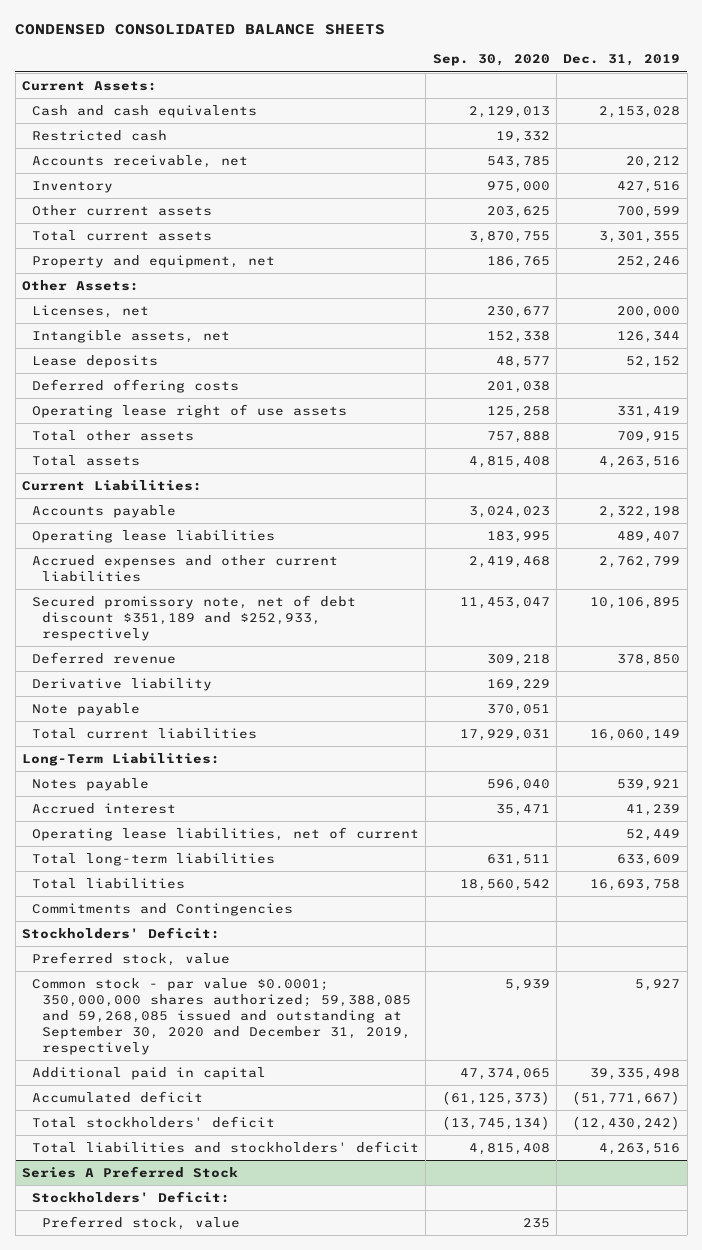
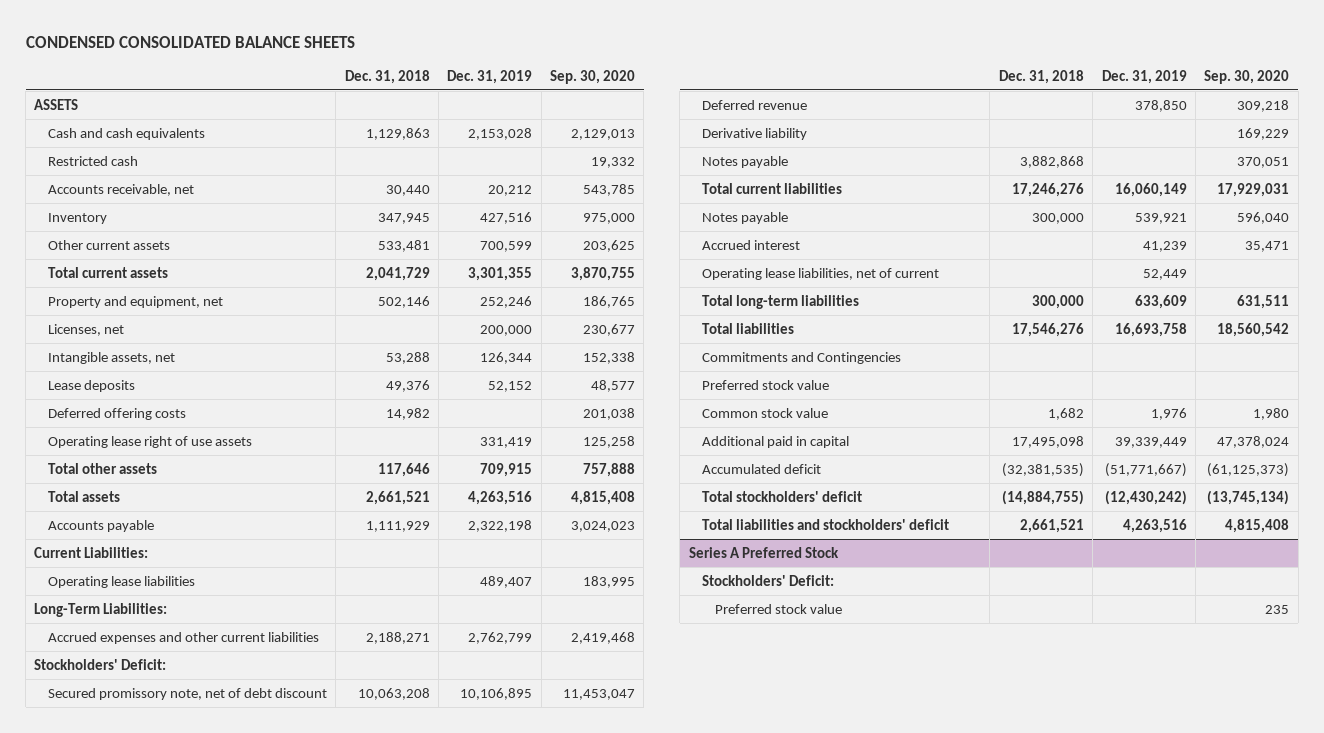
- | Sep. 30, 2020 | Dec. 31, 2019
+ | Dec. 31, 2018 | Dec. 31, 2019 | Sep. 30, 2020
- Current Assets:
+ ASSETS
- Other Assets:
moved down: Current Liabilities:
moved up: Long-Term Liabilities:
- Secured promissory note, net of debt discount $351,189 and $252,933, respectively | 11,453,047 | 10,106,895
moved up: Stockholders' Deficit:
+ Secured promissory note, net of debt discount | 10,063,208 | 10,106,895 | 11,453,047
- Note payable | 370,051 |
+ Notes payable | 3,882,868 | | 370,051
- Preferred stock, value
- Common stock - par value $0.0001; 350,000,000 shares authorized; 59,388,085 and 59,268,085 issued and outstanding at September 30, 2020 and December 31, 2019, respectively | 5,939 | 5,927
- Additional paid in capital | 47,374,065 | 39,335,498
+ Preferred stock value
+ Common stock value | 1,682 | 1,976 | 1,980
+ Additional paid in capital | 17,495,098 | 39,339,449 | 47,378,024
@ Series A Preferred Stock
- Preferred stock, value | 235 |
+ Preferred stock value | | | 235

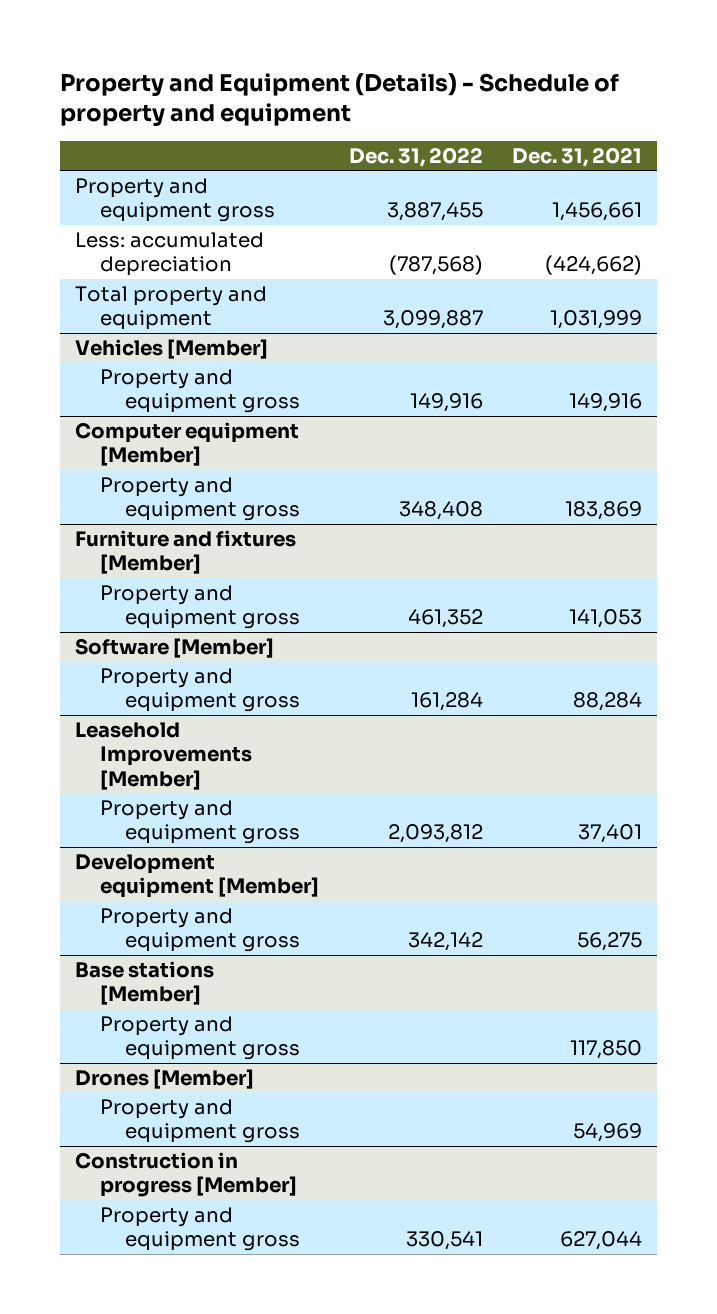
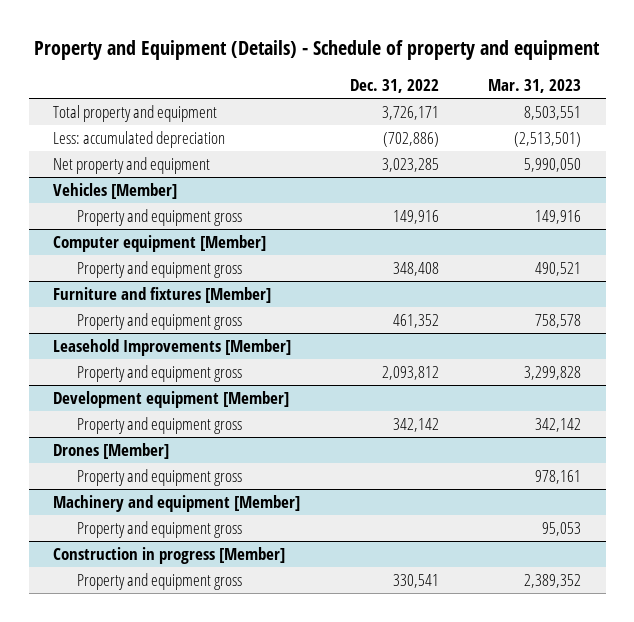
- | Dec. 31, 2022 | Dec. 31, 2021
+ | Dec. 31, 2022 | Mar. 31, 2023
- Property and equipment gross | 3,887,455 | 1,456,661
- Less: accumulated depreciation | (787,568) | (424,662)
- Total property and equipment | 3,099,887 | 1,031,999
+ Total property and equipment | 3,726,171 | 8,503,551
+ Less: accumulated depreciation | (702,886) | (2,513,501)
+ Net property and equipment | 3,023,285 | 5,990,050
- Software [Member]
- Property and equipment gross | 161,284 | 88,284
- Base stations [Member]
- Property and equipment gross | | 117,850
+ Machinery and equipment [Member]
+ Property and equipment gross | | 95,053

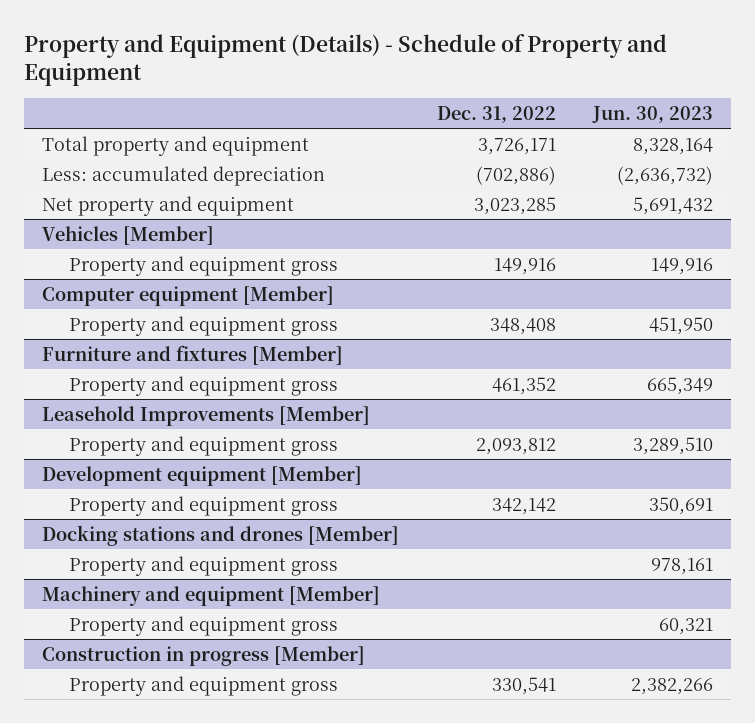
- Property and Equipment (Details) - Schedule of property and equipment
+ Property and Equipment (Details) - Schedule of Property and Equipment
- | Dec. 31, 2022 | Mar. 31, 2023
+ | Dec. 31, 2022 | Jun. 30, 2023
- Drones [Member]
+ Docking stations and drones [Member]

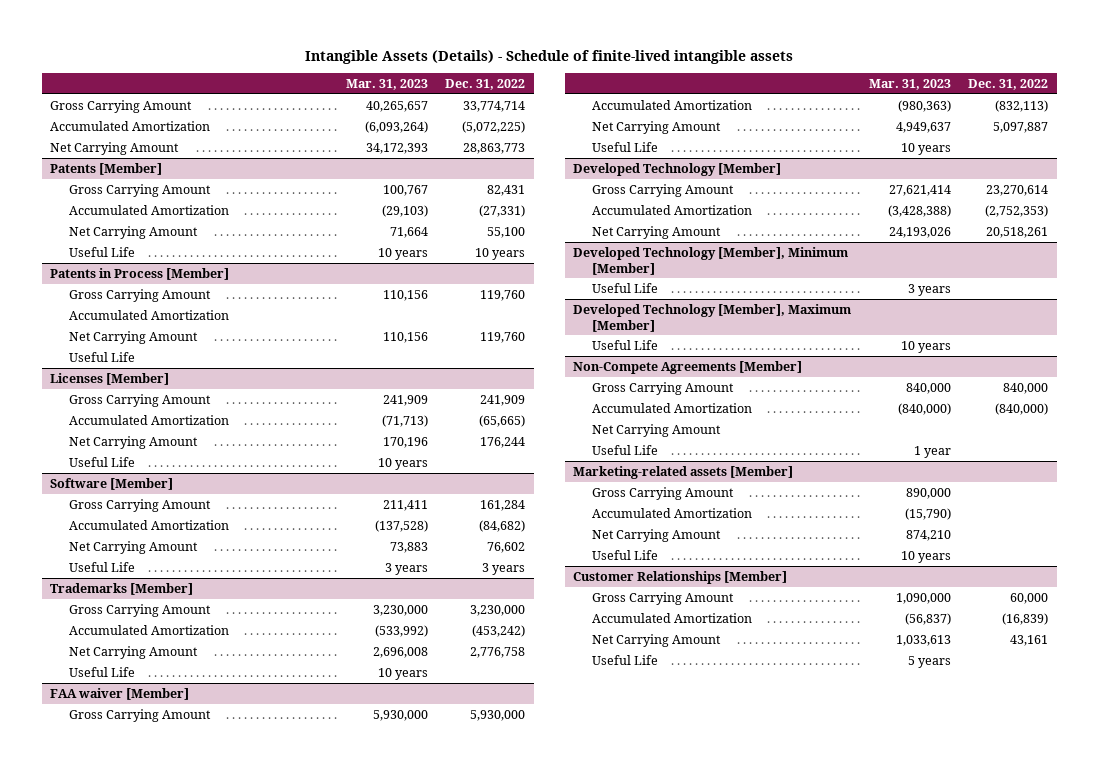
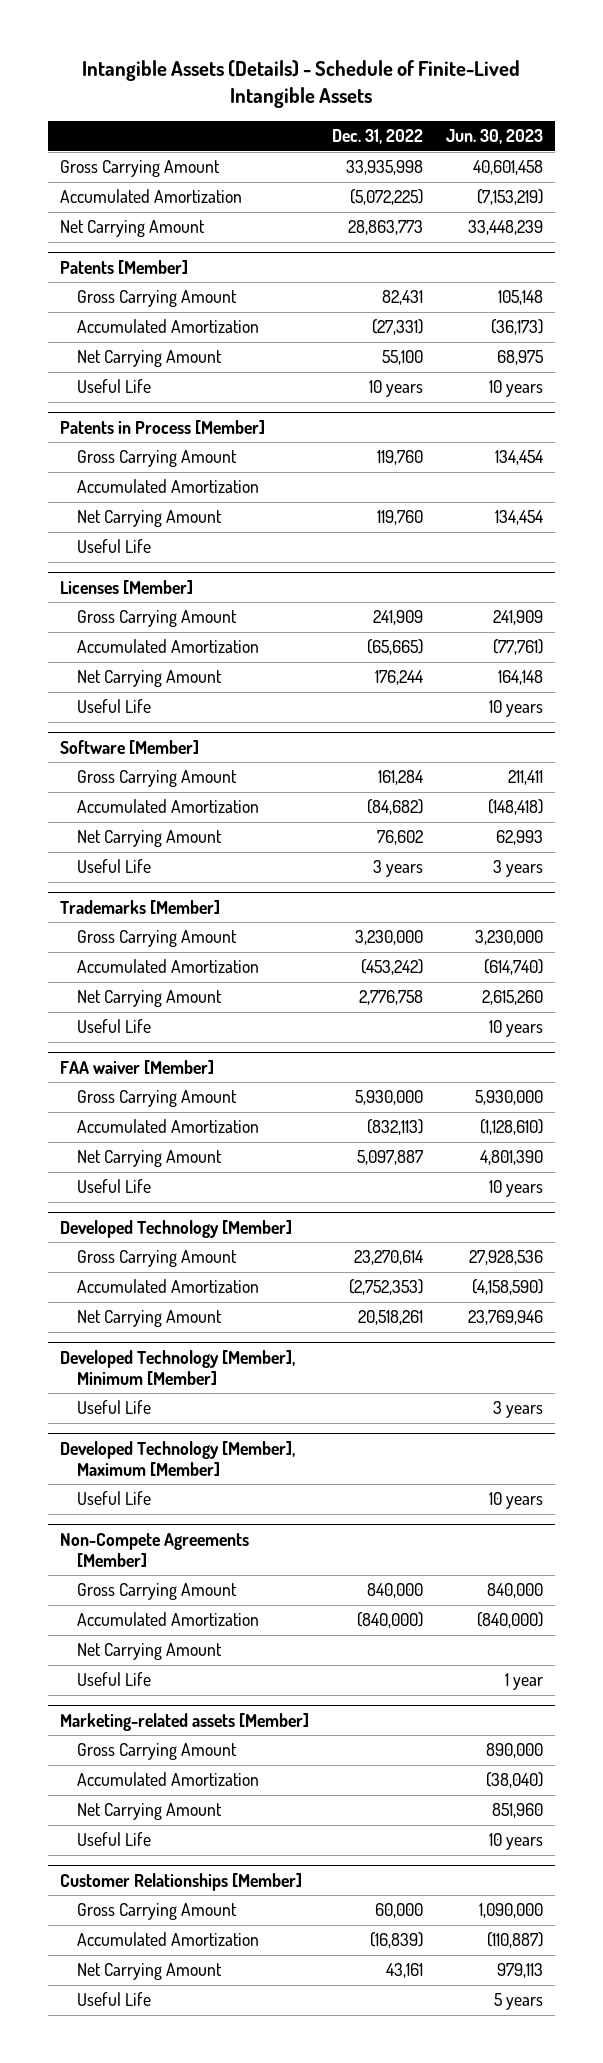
- Intangible Assets (Details) - Schedule of finite-lived intangible assets
+ Intangible Assets (Details) - Schedule of Finite-Lived Intangible Assets
- | Mar. 31, 2023 | Dec. 31, 2022
+ | Dec. 31, 2022 | Jun. 30, 2023
- Gross Carrying Amount | 40,265,657 | 33,774,714
+ Gross Carrying Amount | 33,935,998 | 40,601,458

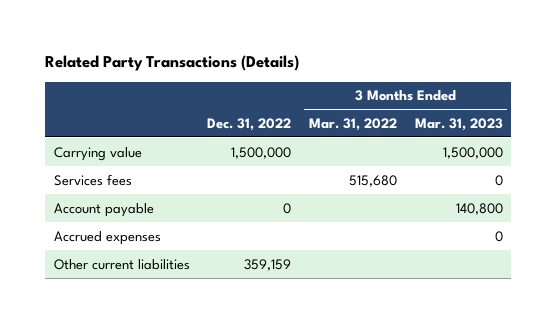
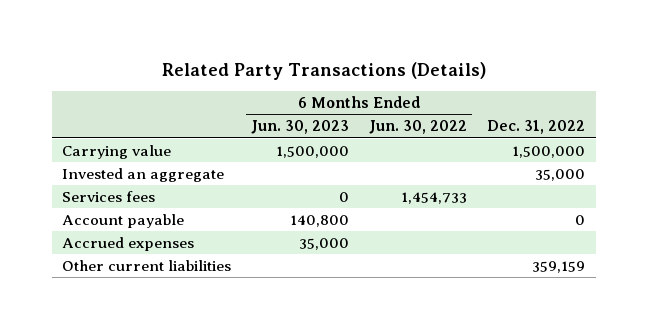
- | Dec. 31, 2022 | 3 Months Ended Mar. 31, 2022 | 3 Months Ended Mar. 31, 2023
+ | 6 Months Ended Jun. 30, 2023 | 6 Months Ended Jun. 30, 2022 | Dec. 31, 2022
+ Invested an aggregate | | | 35,000

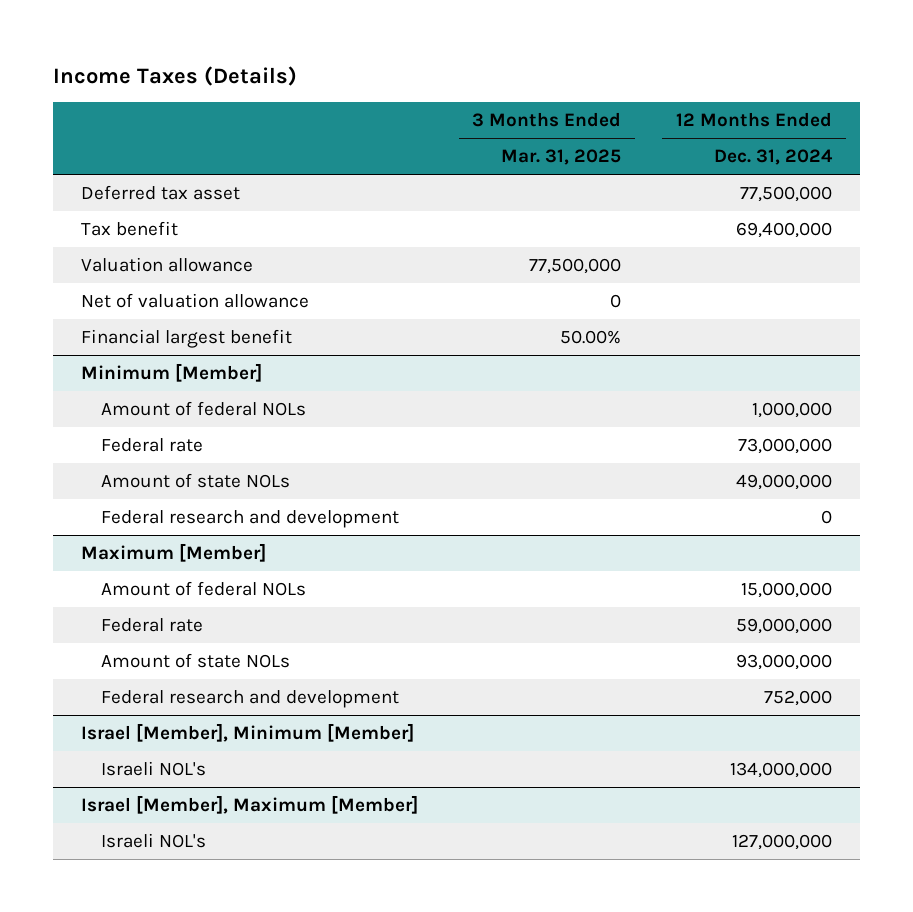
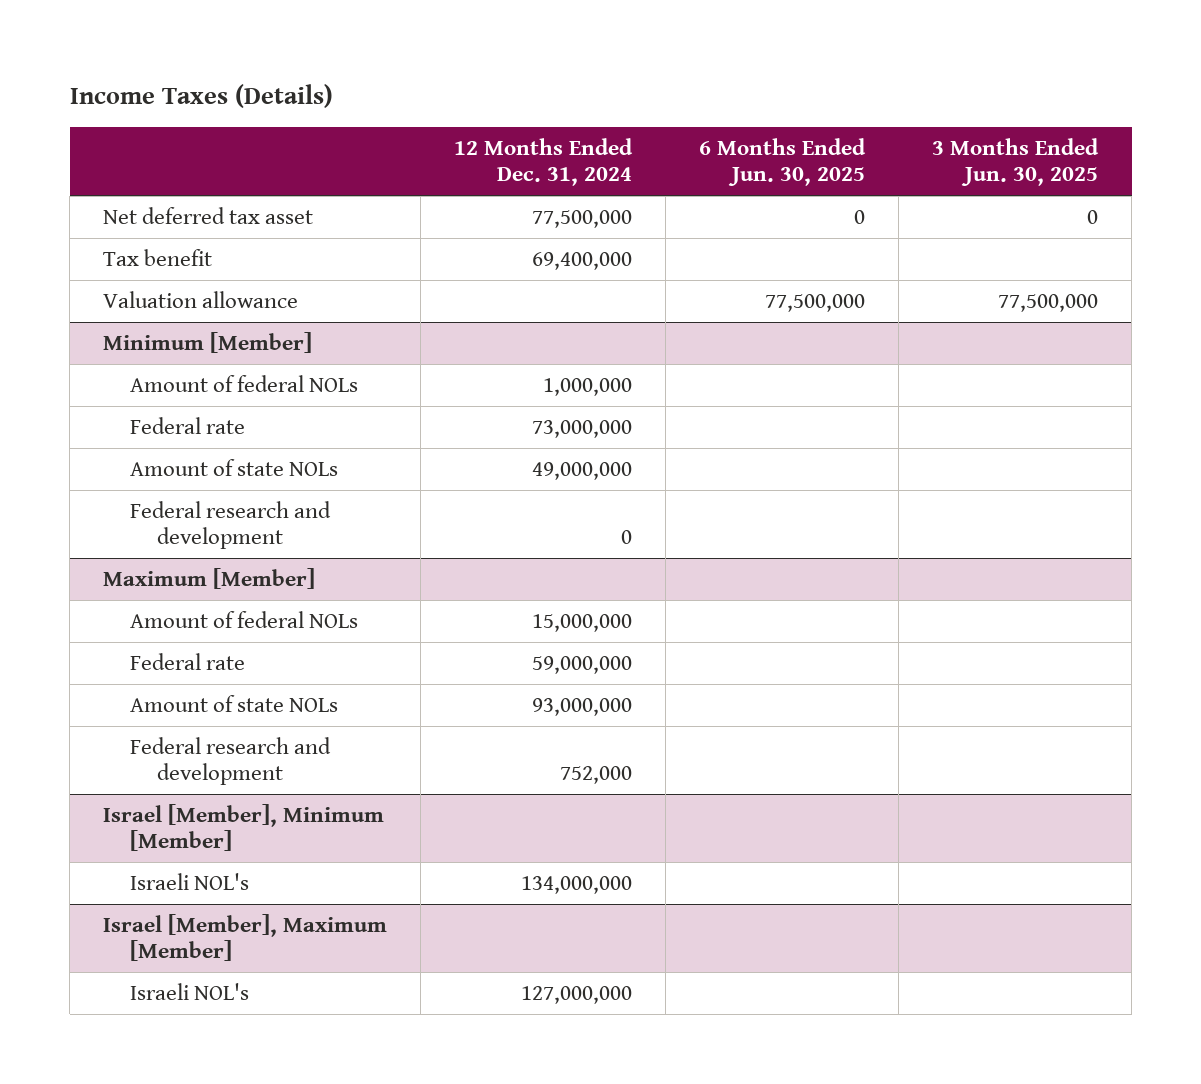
- | 3 Months Ended Mar. 31, 2025 | 12 Months Ended Dec. 31, 2024
+ | 12 Months Ended Dec. 31, 2024 | 6 Months Ended Jun. 30, 2025 | 3 Months Ended Jun. 30, 2025
- Deferred tax asset | | 77,500,000
+ Net deferred tax asset | 77,500,000 | 0 | 0
- Net of valuation allowance | 0 |
- Financial largest benefit | 50.00% |

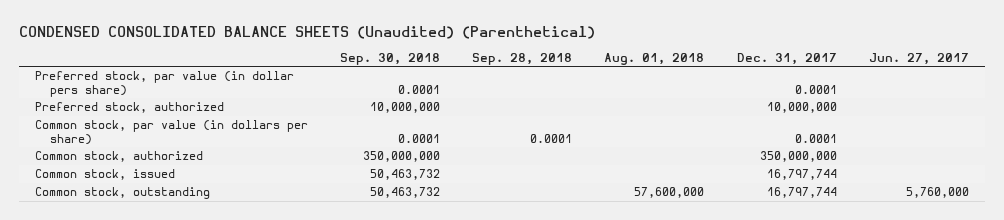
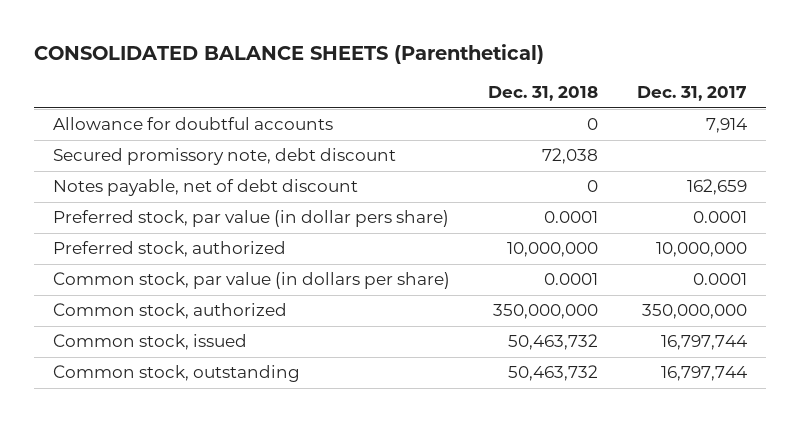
- CONDENSED CONSOLIDATED BALANCE SHEETS (Unaudited) (Parenthetical)
+ CONSOLIDATED BALANCE SHEETS (Parenthetical)
- | Sep. 30, 2018 | Sep. 28, 2018 | Aug. 01, 2018 | Dec. 31, 2017 | Jun. 27, 2017
+ | Dec. 31, 2018 | Dec. 31, 2017
+ Allowance for doubtful accounts | 0 | 7,914
+ Secured promissory note, debt discount | 72,038 |
+ Notes payable, net of debt discount | 0 | 162,659

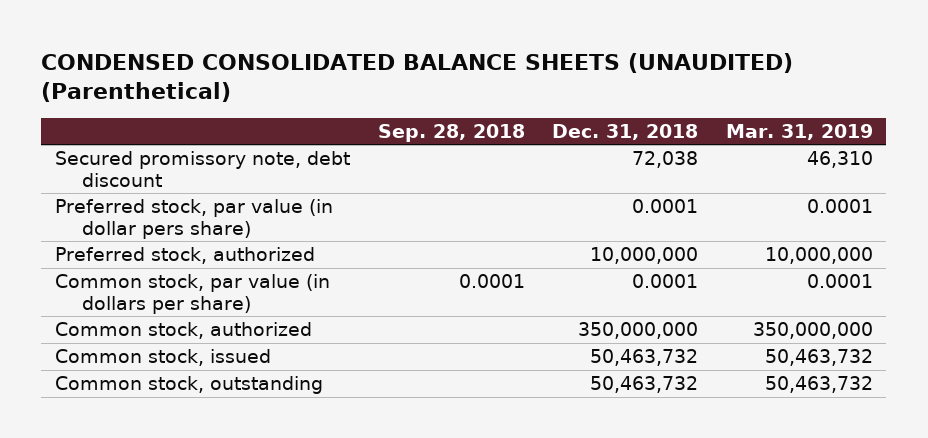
- CONSOLIDATED BALANCE SHEETS (Parenthetical)
+ CONDENSED CONSOLIDATED BALANCE SHEETS (UNAUDITED) (Parenthetical)
- | Dec. 31, 2018 | Dec. 31, 2017
+ | Sep. 28, 2018 | Dec. 31, 2018 | Mar. 31, 2019
- Allowance for doubtful accounts | 0 | 7,914
- Notes payable, net of debt discount | 0 | 162,659

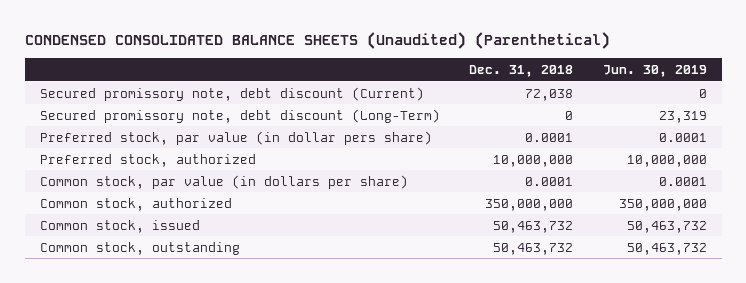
- CONDENSED CONSOLIDATED BALANCE SHEETS (UNAUDITED) (Parenthetical)
+ CONDENSED CONSOLIDATED BALANCE SHEETS (Unaudited) (Parenthetical)
- | Sep. 28, 2018 | Dec. 31, 2018 | Mar. 31, 2019
+ | Dec. 31, 2018 | Jun. 30, 2019
- Secured promissory note, debt discount | | 72,038 | 46,310
+ Secured promissory note, debt discount (Current) | 72,038 | 0
+ Secured promissory note, debt discount (Long-Term) | 0 | 23,319

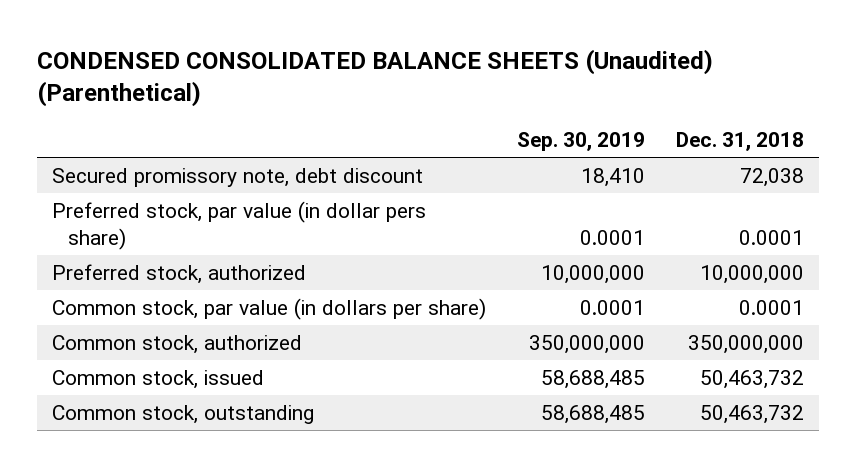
- | Dec. 31, 2018 | Jun. 30, 2019
+ | Sep. 30, 2019 | Dec. 31, 2018
- Secured promissory note, debt discount (Current) | 72,038 | 0
- Secured promissory note, debt discount (Long-Term) | 0 | 23,319
+ Secured promissory note, debt discount | 18,410 | 72,038

